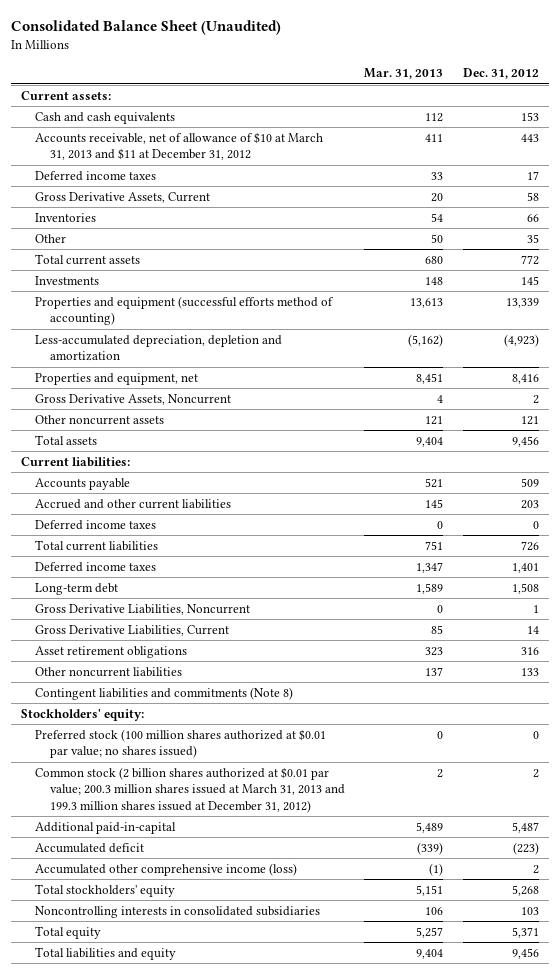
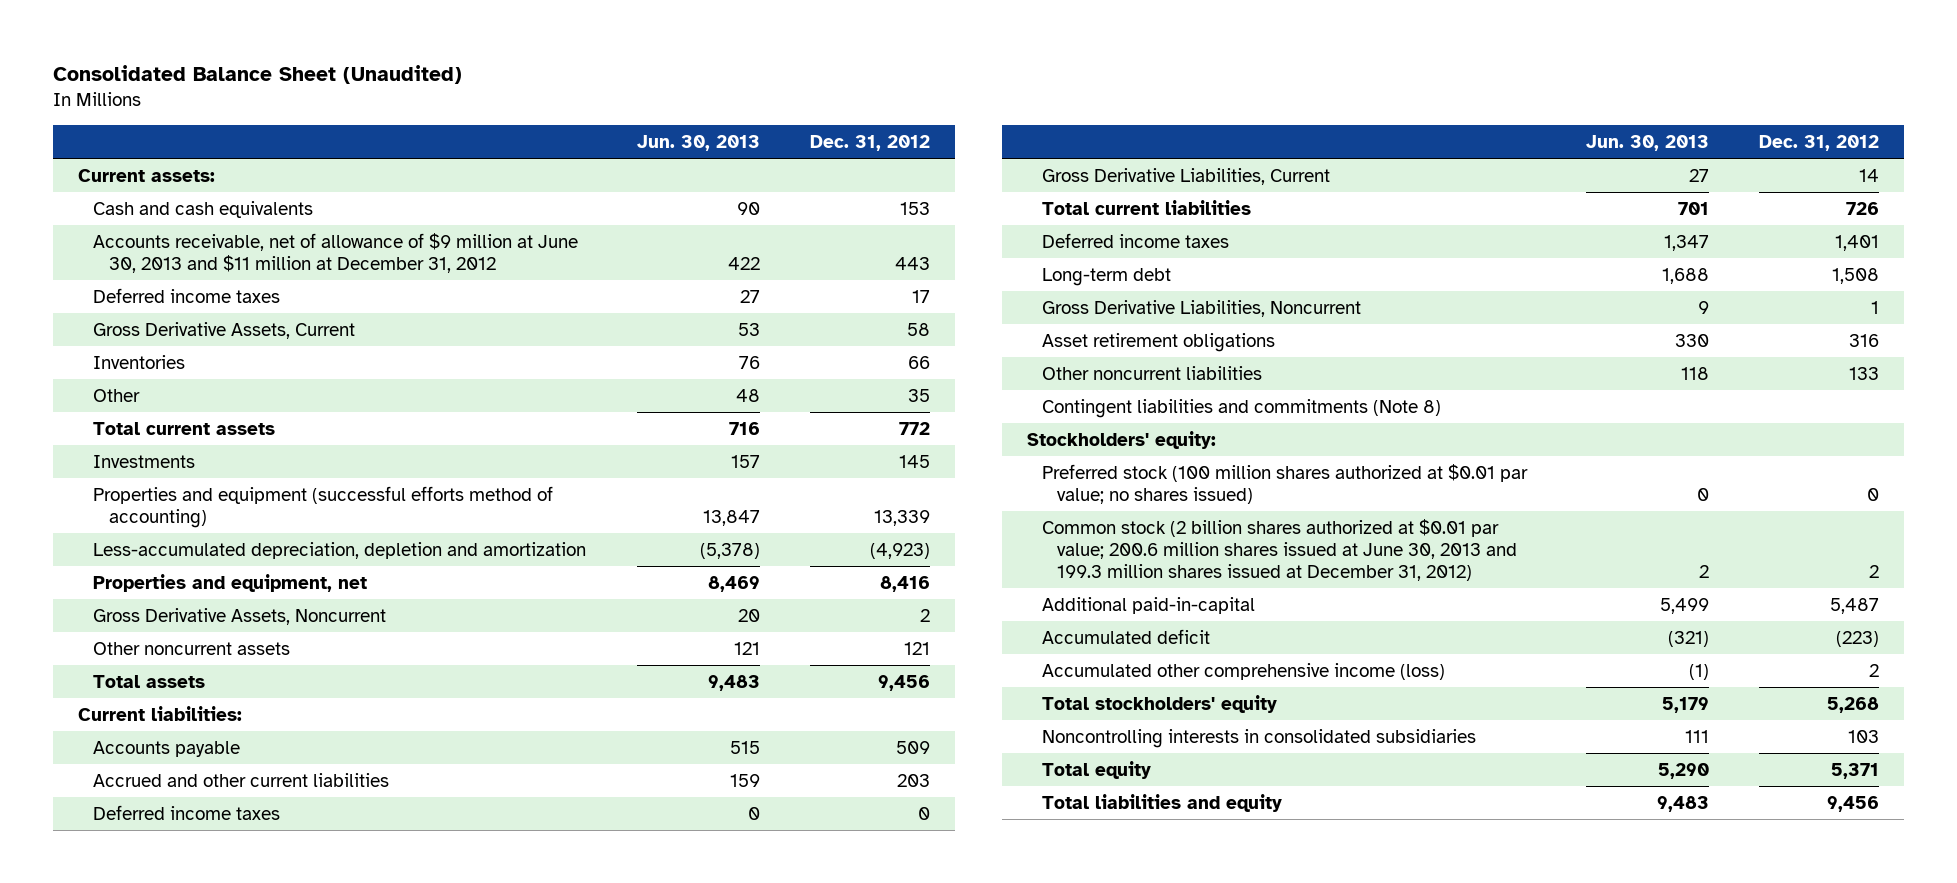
- | Mar. 31, 2013 | Dec. 31, 2012
+ | Jun. 30, 2013 | Dec. 31, 2012
- Accounts receivable, net of allowance of $10 at March 31, 2013 and $11 at December 31, 2012 | 411 | 443
+ Accounts receivable, net of allowance of $9 million at June 30, 2013 and $11 million at December 31, 2012 | 422 | 443
moved up: Gross Derivative Liabilities, Current | 27 | 14
- Common stock (2 billion shares authorized at $0.01 par value; 200.3 million shares issued at March 31, 2013 and 199.3 million shares issued at December 31, 2012) | 2 | 2
+ Common stock (2 billion shares authorized at $0.01 par value; 200.6 million shares issued at June 30, 2013 and 199.3 million shares issued at December 31, 2012) | 2 | 2

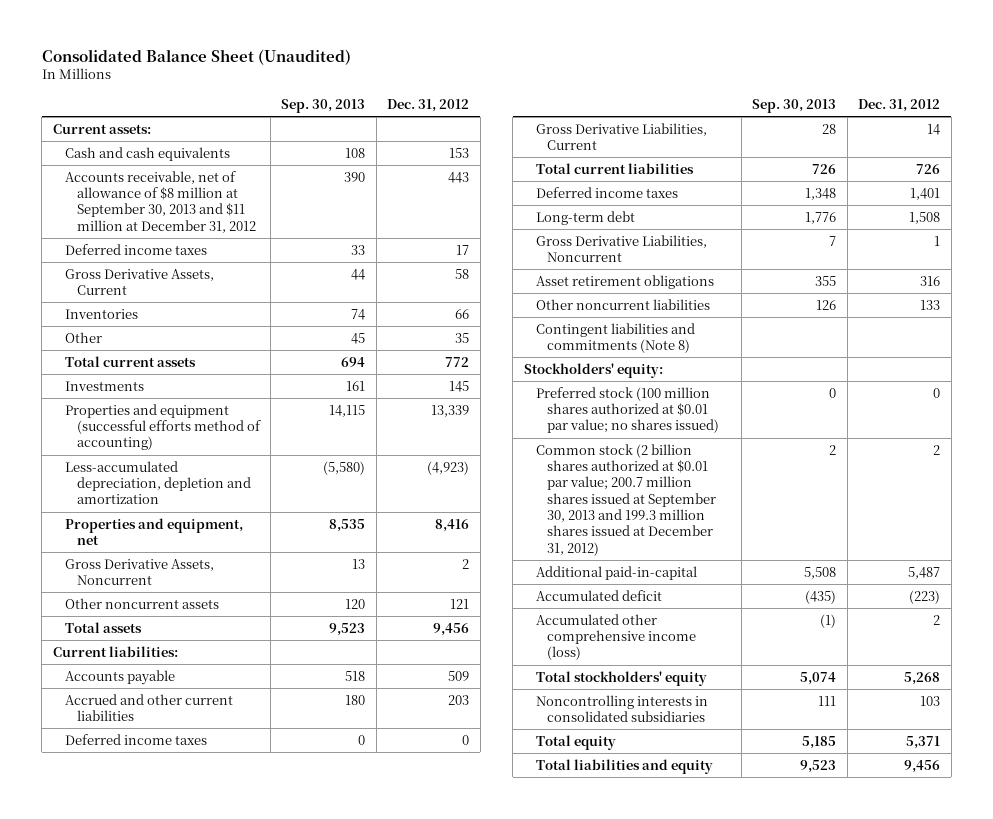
- | Jun. 30, 2013 | Dec. 31, 2012
+ | Sep. 30, 2013 | Dec. 31, 2012
- Accounts receivable, net of allowance of $9 million at June 30, 2013 and $11 million at December 31, 2012 | 422 | 443
+ Accounts receivable, net of allowance of $8 million at September 30, 2013 and $11 million at December 31, 2012 | 390 | 443
- Common stock (2 billion shares authorized at $0.01 par value; 200.6 million shares issued at June 30, 2013 and 199.3 million shares issued at December 31, 2012) | 2 | 2
+ Common stock (2 billion shares authorized at $0.01 par value; 200.7 million shares issued at September 30, 2013 and 199.3 million shares issued at December 31, 2012) | 2 | 2

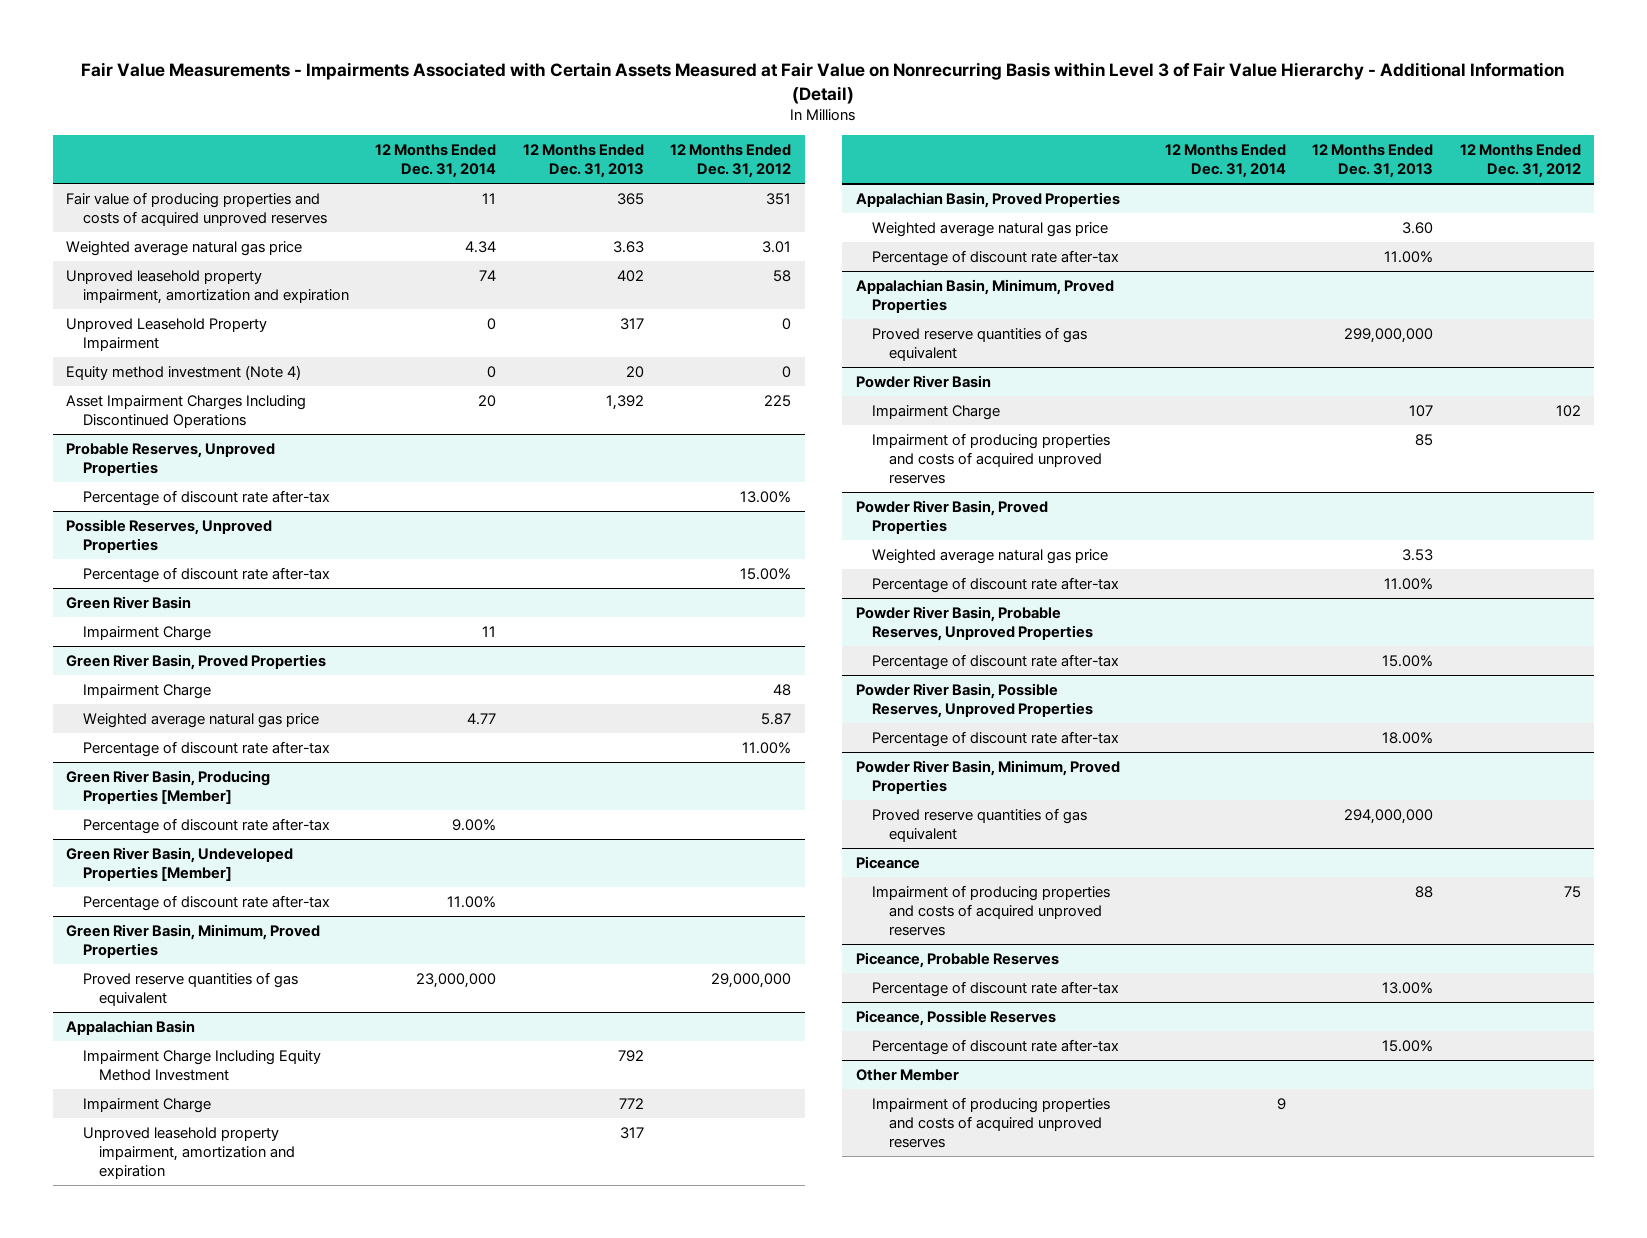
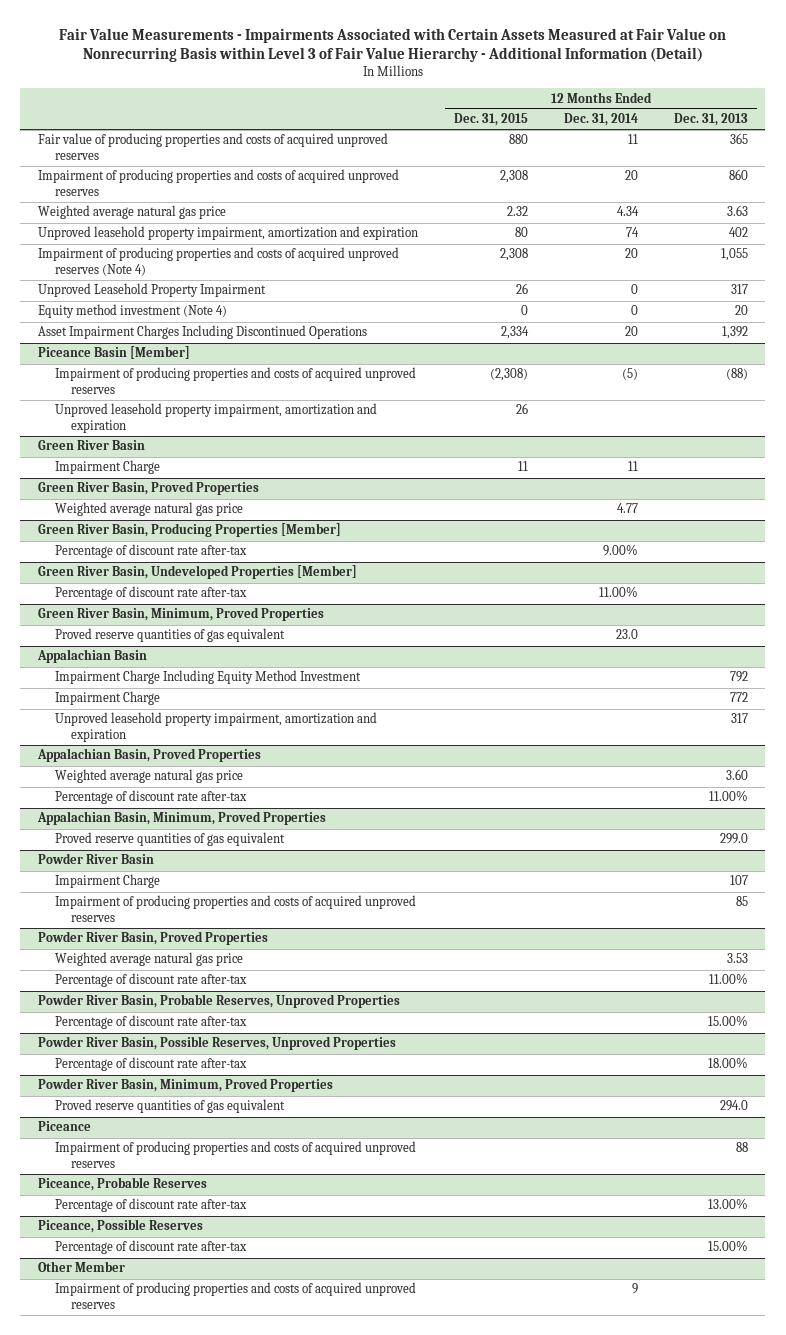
- | 12 Months Ended Dec. 31, 2014 | 12 Months Ended Dec. 31, 2013 | 12 Months Ended Dec. 31, 2012
+ | 12 Months Ended Dec. 31, 2015 | 12 Months Ended Dec. 31, 2014 | 12 Months Ended Dec. 31, 2013
+ Impairment of producing properties and costs of acquired unproved reserves | 2,308 | 20 | 860
+ Impairment of producing properties and costs of acquired unproved reserves (Note 4) | 2,308 | 20 | 1,055
- Probable Reserves, Unproved Properties
- Percentage of discount rate after-tax | | | 13.00%
- Possible Reserves, Unproved Properties
- Percentage of discount rate after-tax | | | 15.00%
+ Piceance Basin [Member]
+ Impairment of producing properties and costs of acquired unproved reserves | (2,308) | (5) | (88)
+ Unproved leasehold property impairment, amortization and expiration | 26 | |
@ Green River Basin, Proved Properties
- Impairment Charge | | | 48
- Percentage of discount rate after-tax | | | 11.00%
@ Green River Basin, Minimum, Proved Properties
- Proved reserve quantities of gas equivalent | 23,000,000 | | 29,000,000
+ Proved reserve quantities of gas equivalent | | 23.0 |
@ Appalachian Basin, Minimum, Proved Properties
- Proved reserve quantities of gas equivalent | | 299,000,000 |
+ Proved reserve quantities of gas equivalent | | | 299.0
@ Powder River Basin, Minimum, Proved Properties
- Proved reserve quantities of gas equivalent | | 294,000,000 |
+ Proved reserve quantities of gas equivalent | | | 294.0

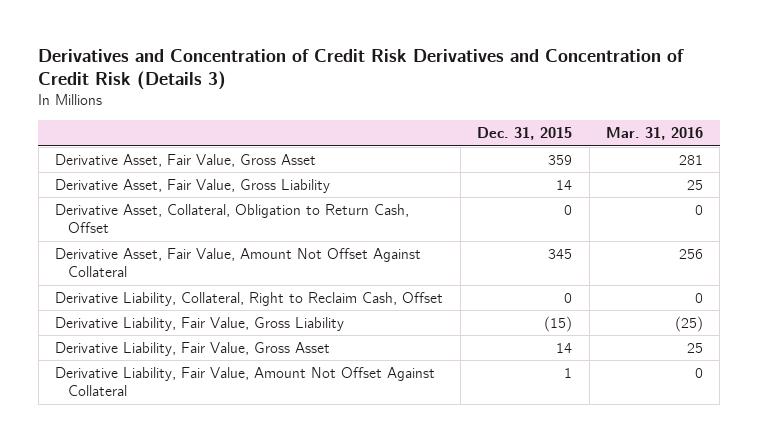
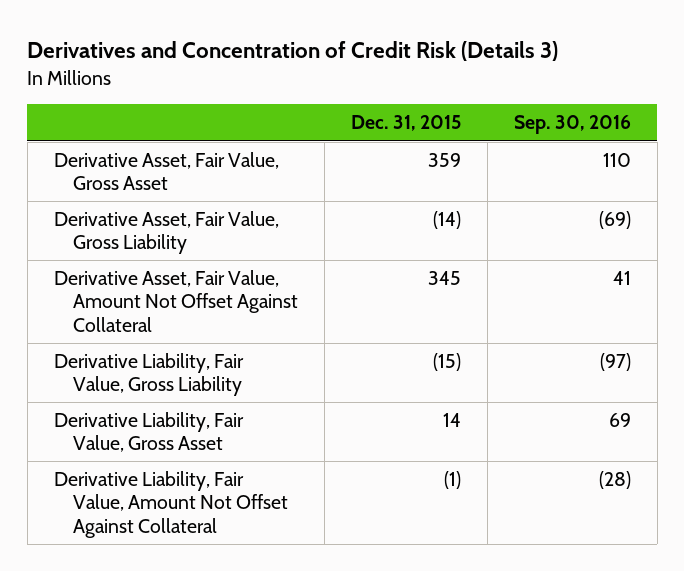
- Derivatives and Concentration of Credit Risk Derivatives and Concentration of Credit Risk (Details 3)
+ Derivatives and Concentration of Credit Risk (Details 3)
- | Dec. 31, 2015 | Mar. 31, 2016
+ | Dec. 31, 2015 | Sep. 30, 2016
- Derivative Asset, Fair Value, Gross Liability | 14 | 25
- Derivative Asset, Collateral, Obligation to Return Cash, Offset | 0 | 0
+ Derivative Asset, Fair Value, Gross Liability | (14) | (69)
- Derivative Liability, Collateral, Right to Reclaim Cash, Offset | 0 | 0
- Derivative Liability, Fair Value, Amount Not Offset Against Collateral | 1 | 0
+ Derivative Liability, Fair Value, Amount Not Offset Against Collateral | (1) | (28)

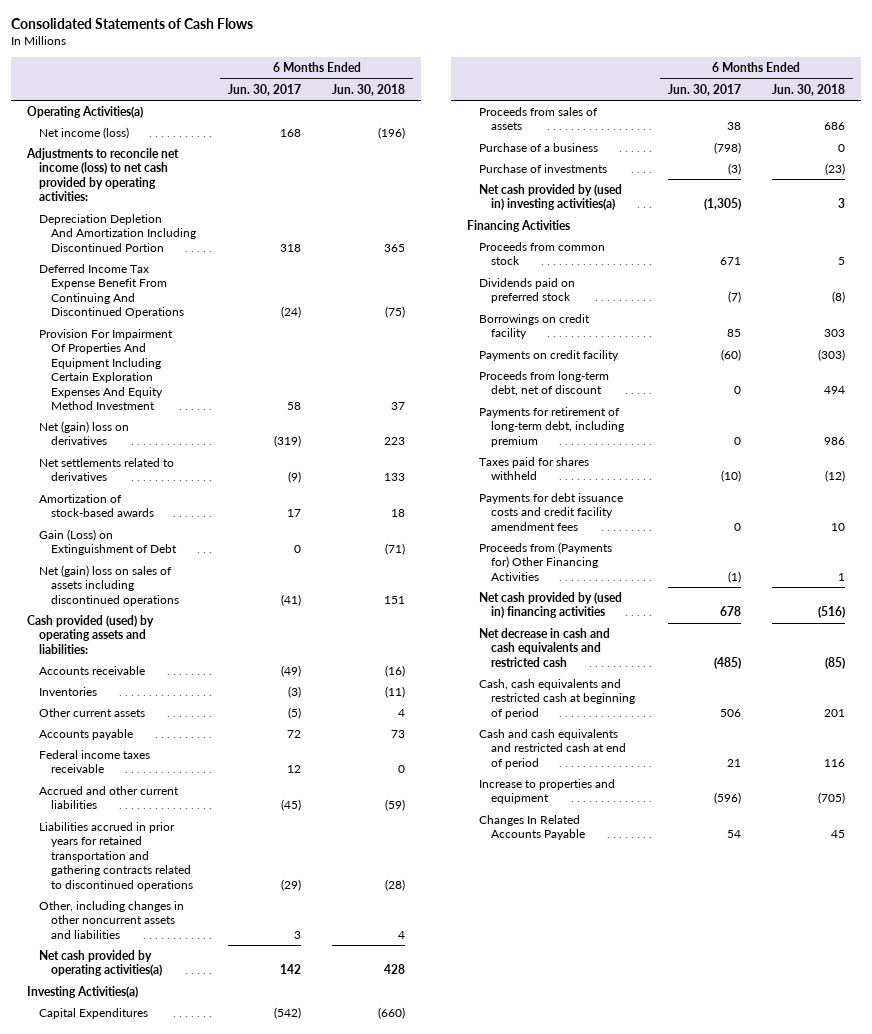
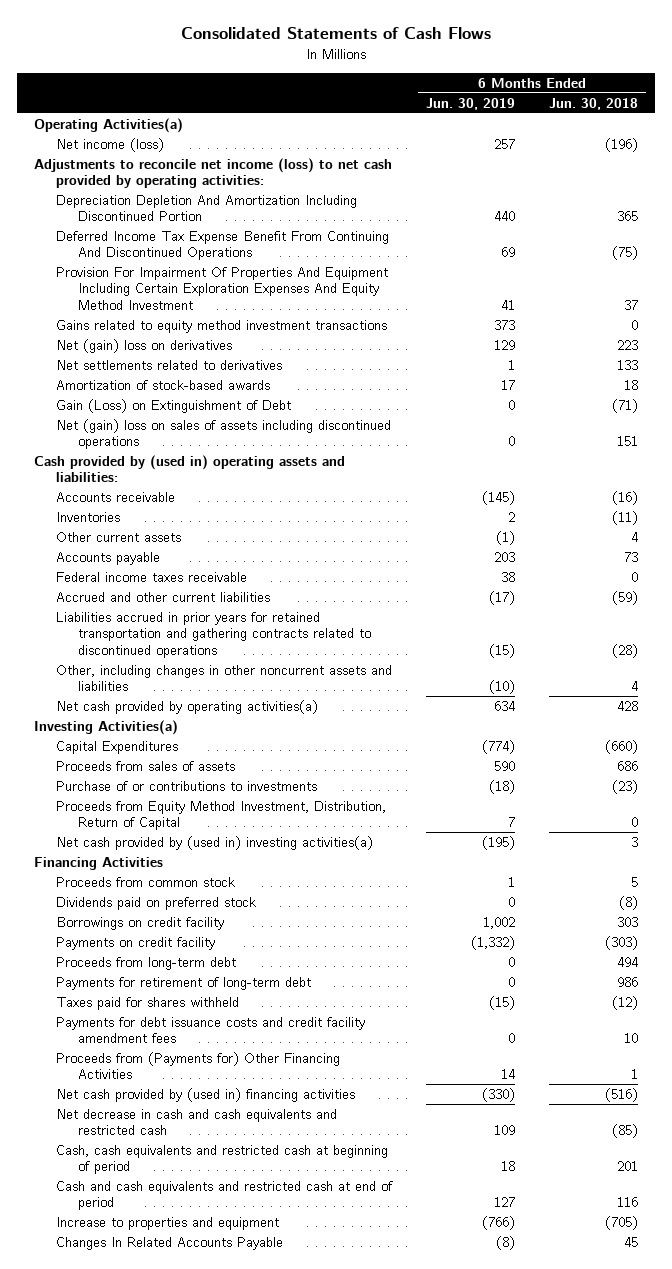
- | 6 Months Ended Jun. 30, 2017 | 6 Months Ended Jun. 30, 2018
+ | 6 Months Ended Jun. 30, 2019 | 6 Months Ended Jun. 30, 2018
+ Gains related to equity method investment transactions | 373 | 0
- Cash provided (used) by operating assets and liabilities:
+ Cash provided by (used in) operating assets and liabilities:
- Purchase of a business | (798) | 0
- Purchase of investments | (3) | (23)
+ Purchase of or contributions to investments | (18) | (23)
+ Proceeds from Equity Method Investment, Distribution, Return of Capital | 7 | 0
- Proceeds from long-term debt, net of discount | 0 | 494
- Payments for retirement of long-term debt, including premium | 0 | 986
+ Proceeds from long-term debt | 0 | 494
+ Payments for retirement of long-term debt | 0 | 986

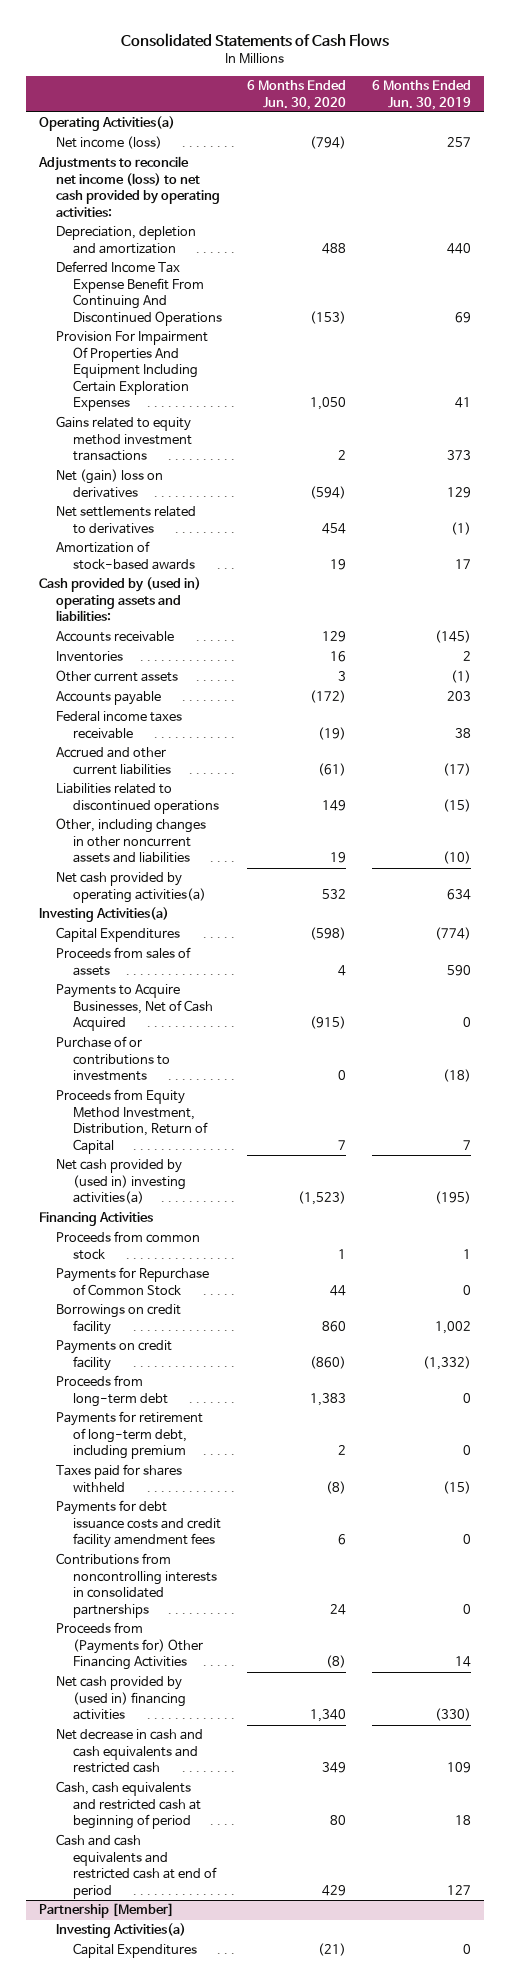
- | 6 Months Ended Jun. 30, 2019 | 6 Months Ended Jun. 30, 2018
+ | 6 Months Ended Jun. 30, 2020 | 6 Months Ended Jun. 30, 2019
- Depreciation Depletion And Amortization Including Discontinued Portion | 440 | 365
+ Depreciation, depletion and amortization | 488 | 440
- Provision For Impairment Of Properties And Equipment Including Certain Exploration Expenses And Equity Method Investment | 41 | 37
+ Provision For Impairment Of Properties And Equipment Including Certain Exploration Expenses | 1,050 | 41
- Net settlements related to derivatives | 1 | 133
+ Net settlements related to derivatives | 454 | (1)
- Gain (Loss) on Extinguishment of Debt | 0 | (71)
- Net (gain) loss on sales of assets including discontinued operations | 0 | 151
- Liabilities accrued in prior years for retained transportation and gathering contracts related to discontinued operations | (15) | (28)
+ Liabilities related to discontinued operations | 149 | (15)
+ Payments to Acquire Businesses, Net of Cash Acquired | (915) | 0
- Dividends paid on preferred stock | 0 | (8)
+ Payments for Repurchase of Common Stock | 44 | 0
- Payments for retirement of long-term debt | 0 | 986
+ Payments for retirement of long-term debt, including premium | 2 | 0
+ Contributions from noncontrolling interests in consolidated partnerships | 24 | 0
- Increase to properties and equipment | (766) | (705)
- Changes In Related Accounts Payable | (8) | 45
+ Partnership [Member]
+ Investing Activities(a)
+ Capital Expenditures | (21) | 0

